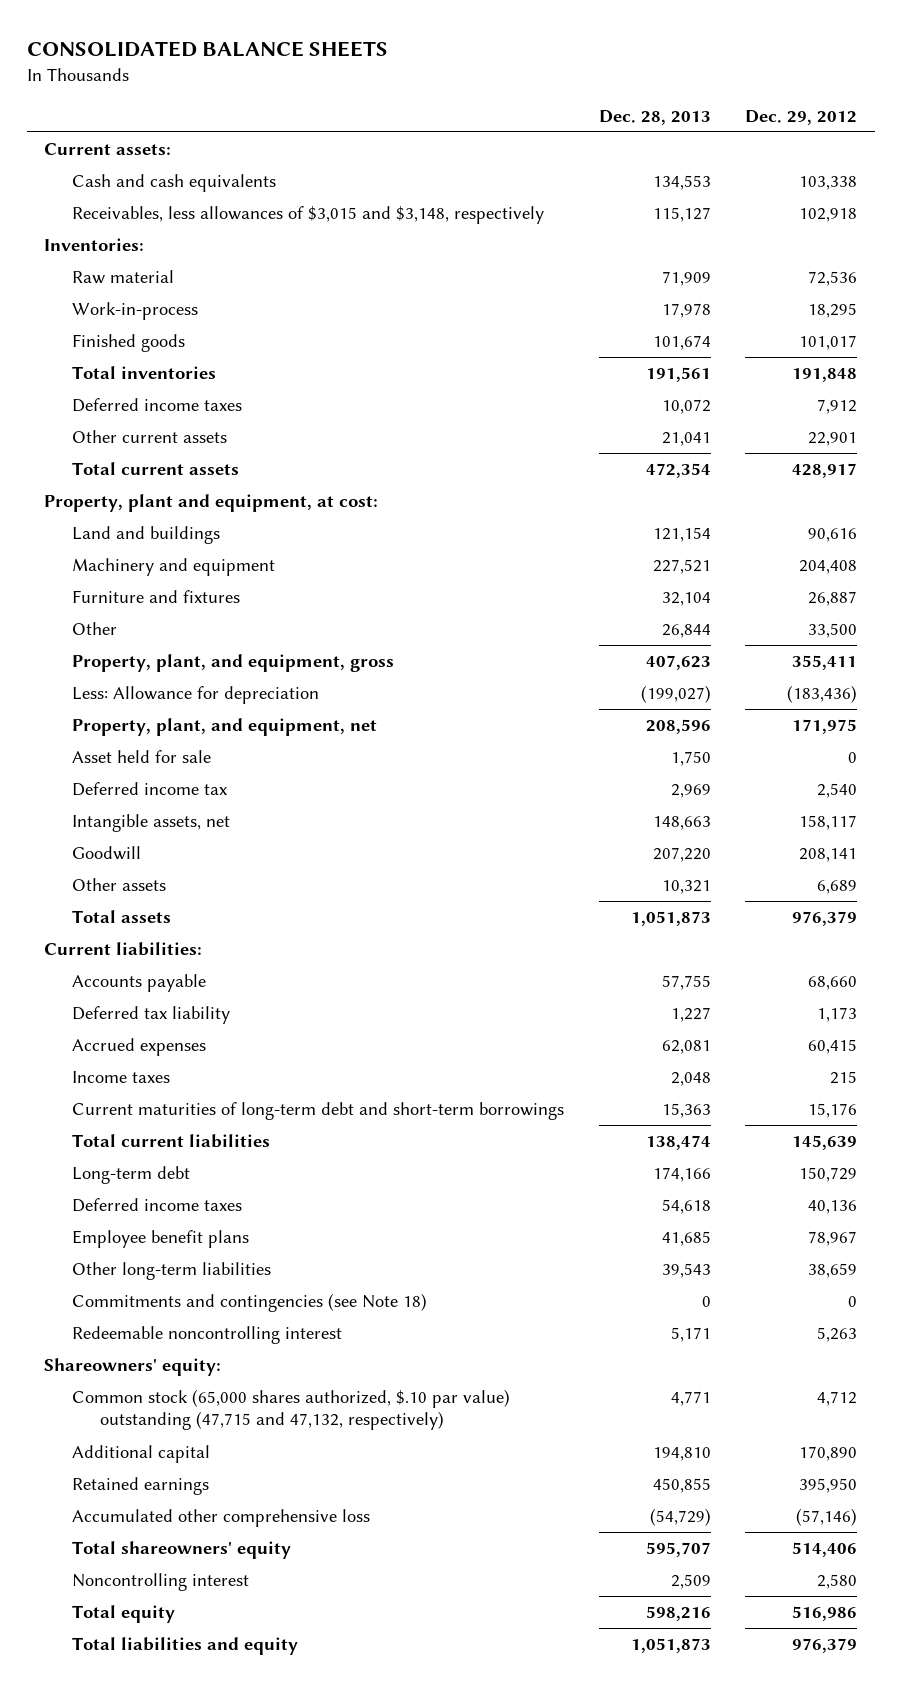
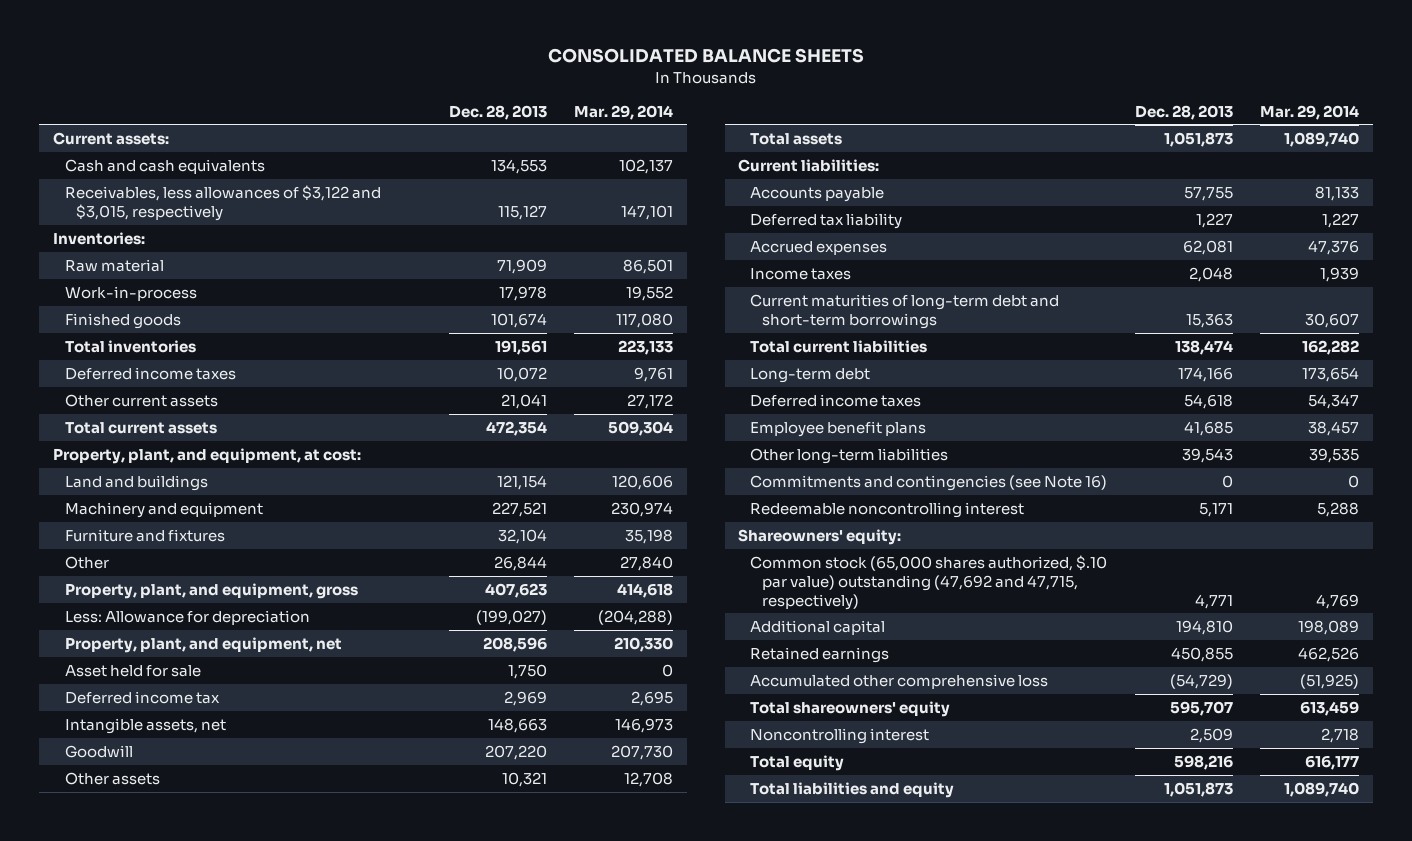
- | Dec. 28, 2013 | Dec. 29, 2012
+ | Dec. 28, 2013 | Mar. 29, 2014
- Receivables, less allowances of $3,015 and $3,148, respectively | 115,127 | 102,918
+ Receivables, less allowances of $3,122 and $3,015, respectively | 115,127 | 147,101
- Property, plant and equipment, at cost:
+ Property, plant, and equipment, at cost:
- Commitments and contingencies (see Note 18) | 0 | 0
+ Commitments and contingencies (see Note 16) | 0 | 0
- Common stock (65,000 shares authorized, $.10 par value) outstanding (47,715 and 47,132, respectively) | 4,771 | 4,712
+ Common stock (65,000 shares authorized, $.10 par value) outstanding (47,692 and 47,715, respectively) | 4,771 | 4,769

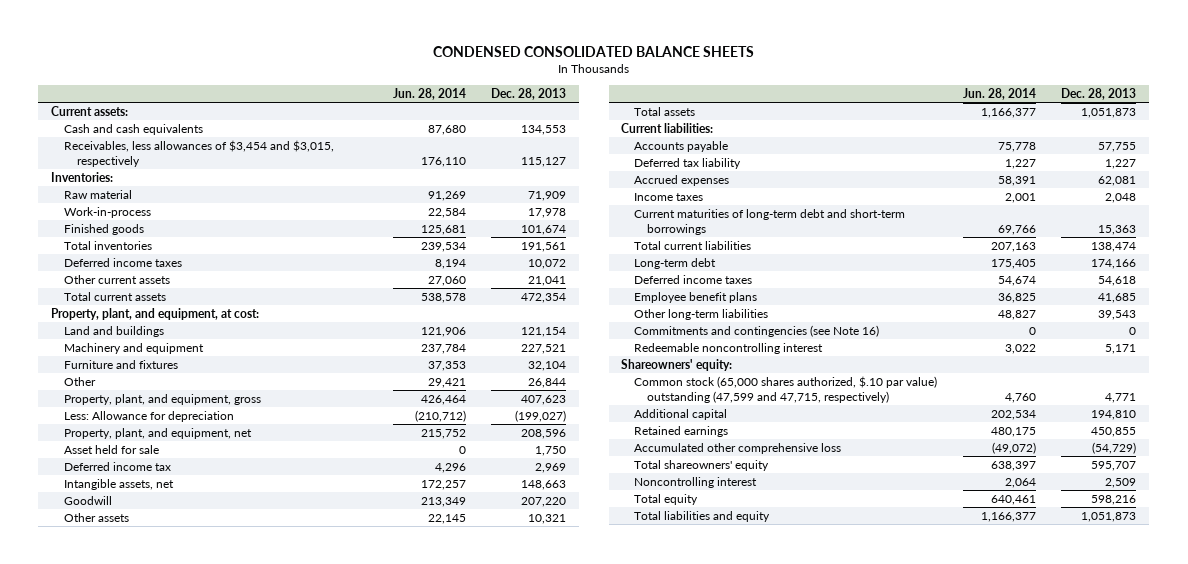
- CONSOLIDATED BALANCE SHEETS
+ CONDENSED CONSOLIDATED BALANCE SHEETS
- | Dec. 28, 2013 | Mar. 29, 2014
+ | Jun. 28, 2014 | Dec. 28, 2013
- Receivables, less allowances of $3,122 and $3,015, respectively | 115,127 | 147,101
+ Receivables, less allowances of $3,454 and $3,015, respectively | 176,110 | 115,127
- Common stock (65,000 shares authorized, $.10 par value) outstanding (47,692 and 47,715, respectively) | 4,771 | 4,769
+ Common stock (65,000 shares authorized, $.10 par value) outstanding (47,599 and 47,715, respectively) | 4,760 | 4,771

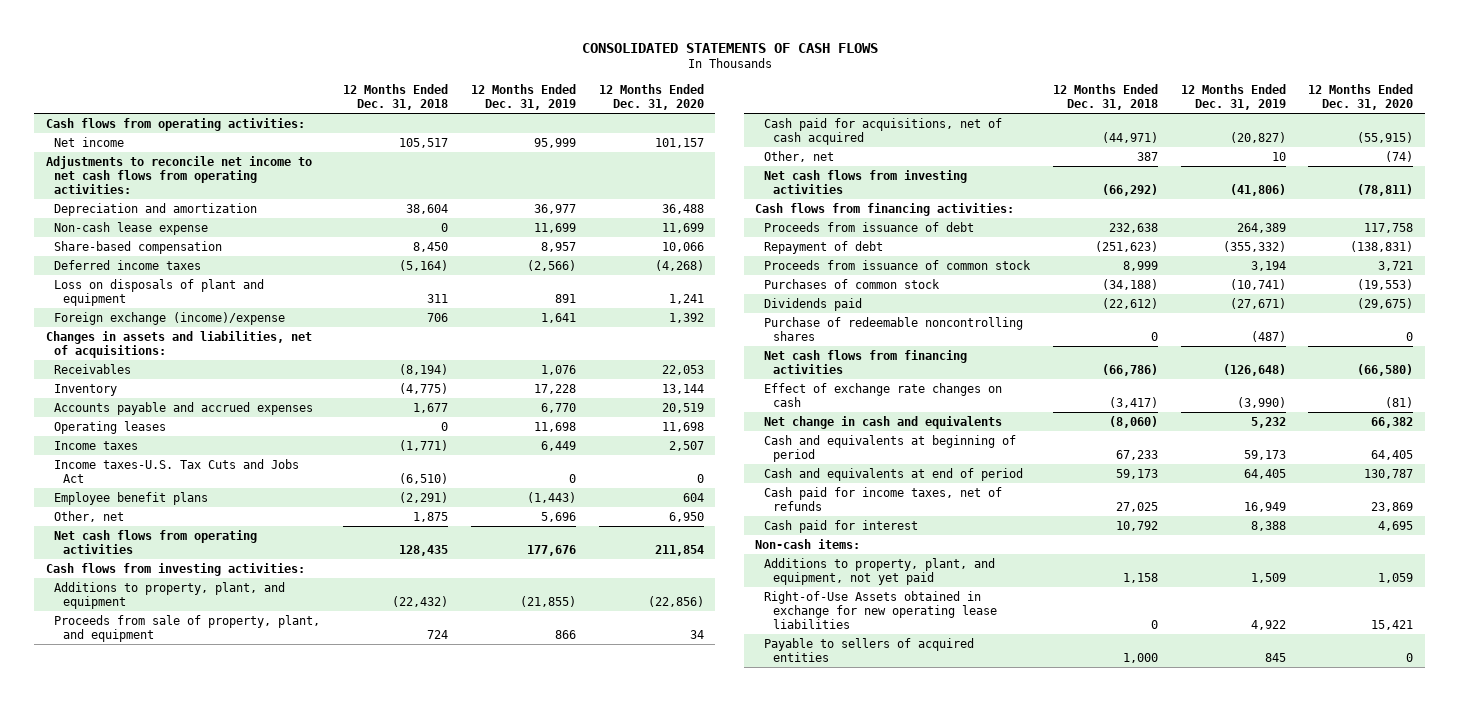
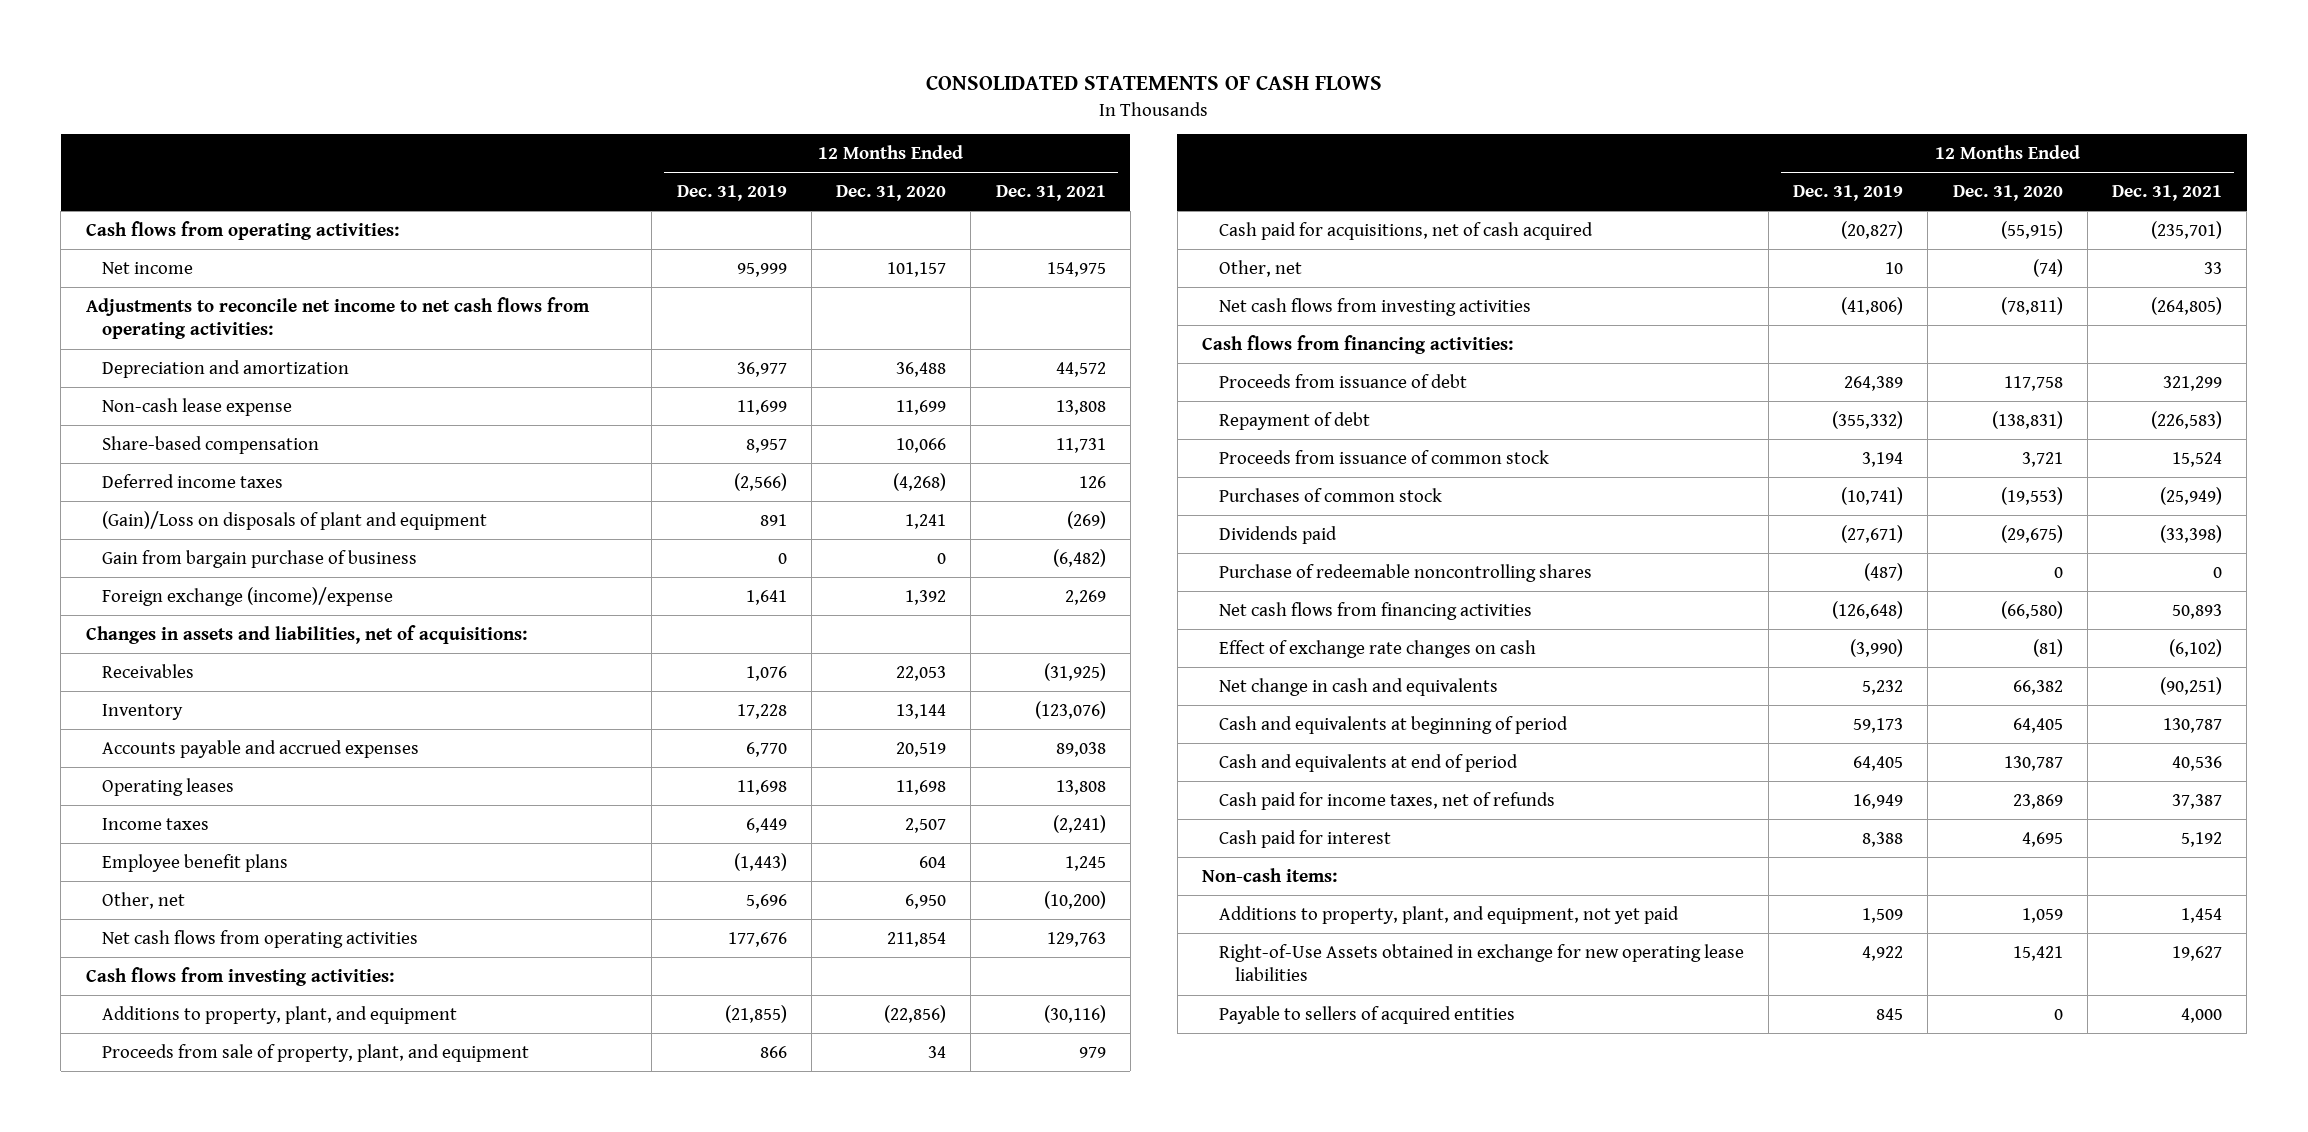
- | 12 Months Ended Dec. 31, 2018 | 12 Months Ended Dec. 31, 2019 | 12 Months Ended Dec. 31, 2020
+ | 12 Months Ended Dec. 31, 2019 | 12 Months Ended Dec. 31, 2020 | 12 Months Ended Dec. 31, 2021
- Loss on disposals of plant and equipment | 311 | 891 | 1,241
+ (Gain)/Loss on disposals of plant and equipment | 891 | 1,241 | (269)
+ Gain from bargain purchase of business | 0 | 0 | (6,482)
- Income taxes-U.S. Tax Cuts and Jobs Act | (6,510) | 0 | 0

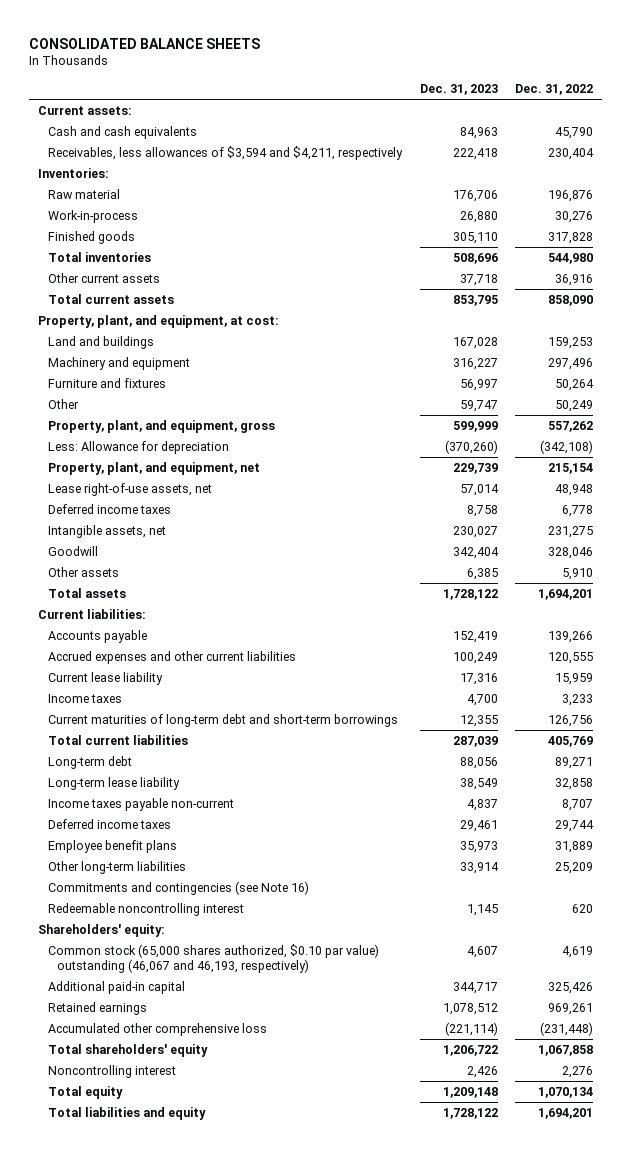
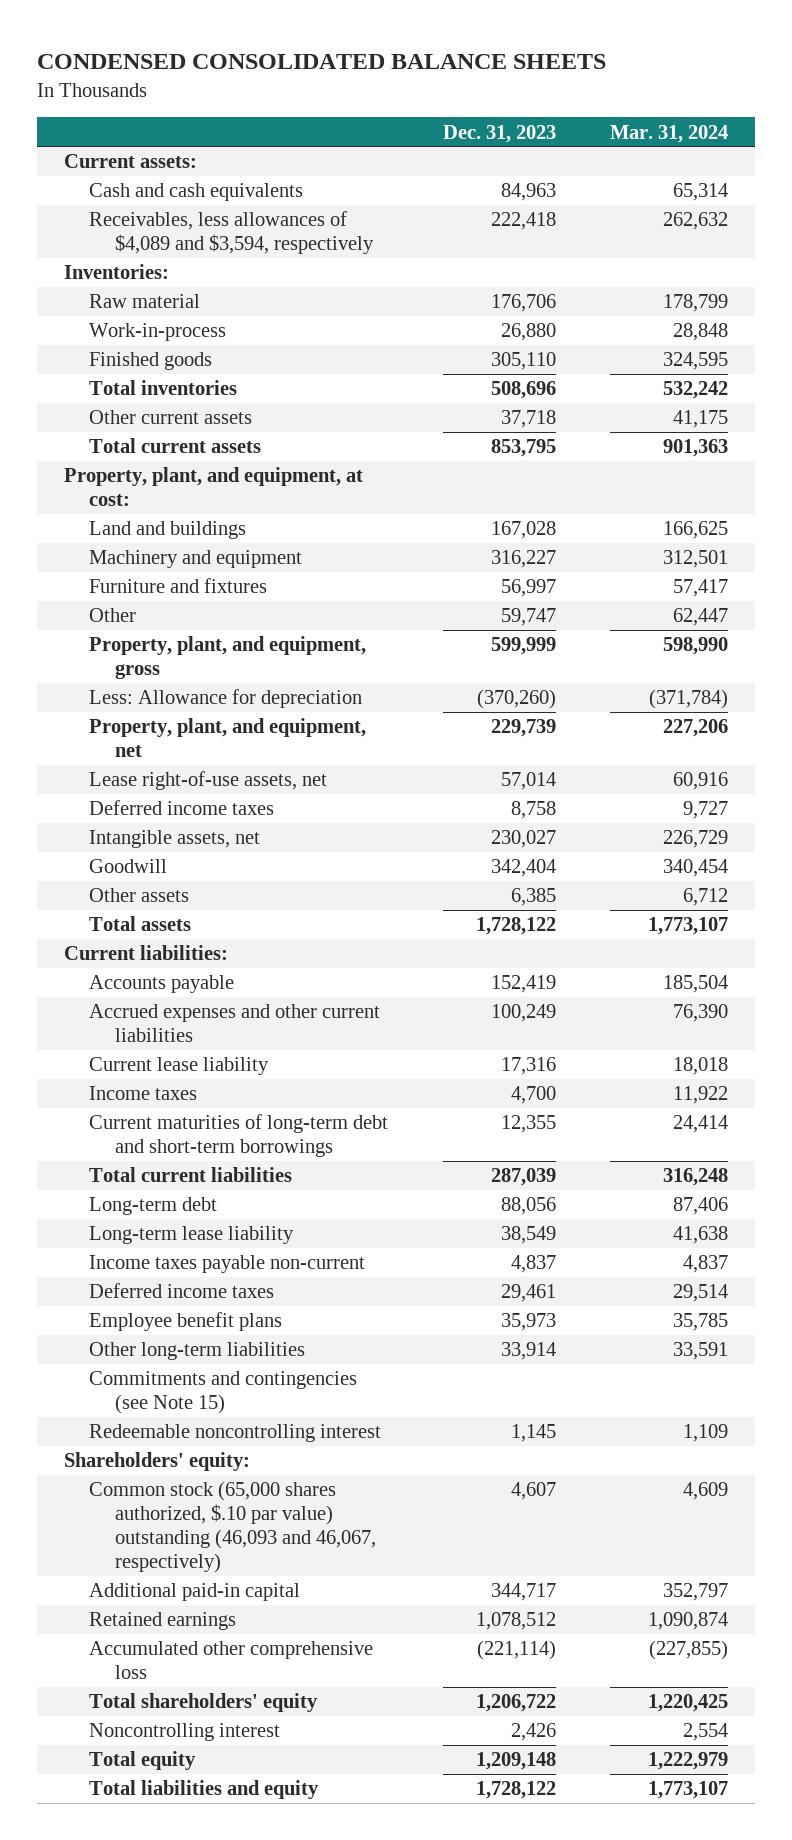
- CONSOLIDATED BALANCE SHEETS
+ CONDENSED CONSOLIDATED BALANCE SHEETS
- | Dec. 31, 2023 | Dec. 31, 2022
+ | Dec. 31, 2023 | Mar. 31, 2024
- Receivables, less allowances of $3,594 and $4,211, respectively | 222,418 | 230,404
+ Receivables, less allowances of $4,089 and $3,594, respectively | 222,418 | 262,632
- Commitments and contingencies (see Note 16)
+ Commitments and contingencies (see Note 15)
- Common stock (65,000 shares authorized, $0.10 par value) outstanding (46,067 and 46,193, respectively) | 4,607 | 4,619
+ Common stock (65,000 shares authorized, $.10 par value) outstanding (46,093 and 46,067, respectively) | 4,607 | 4,609

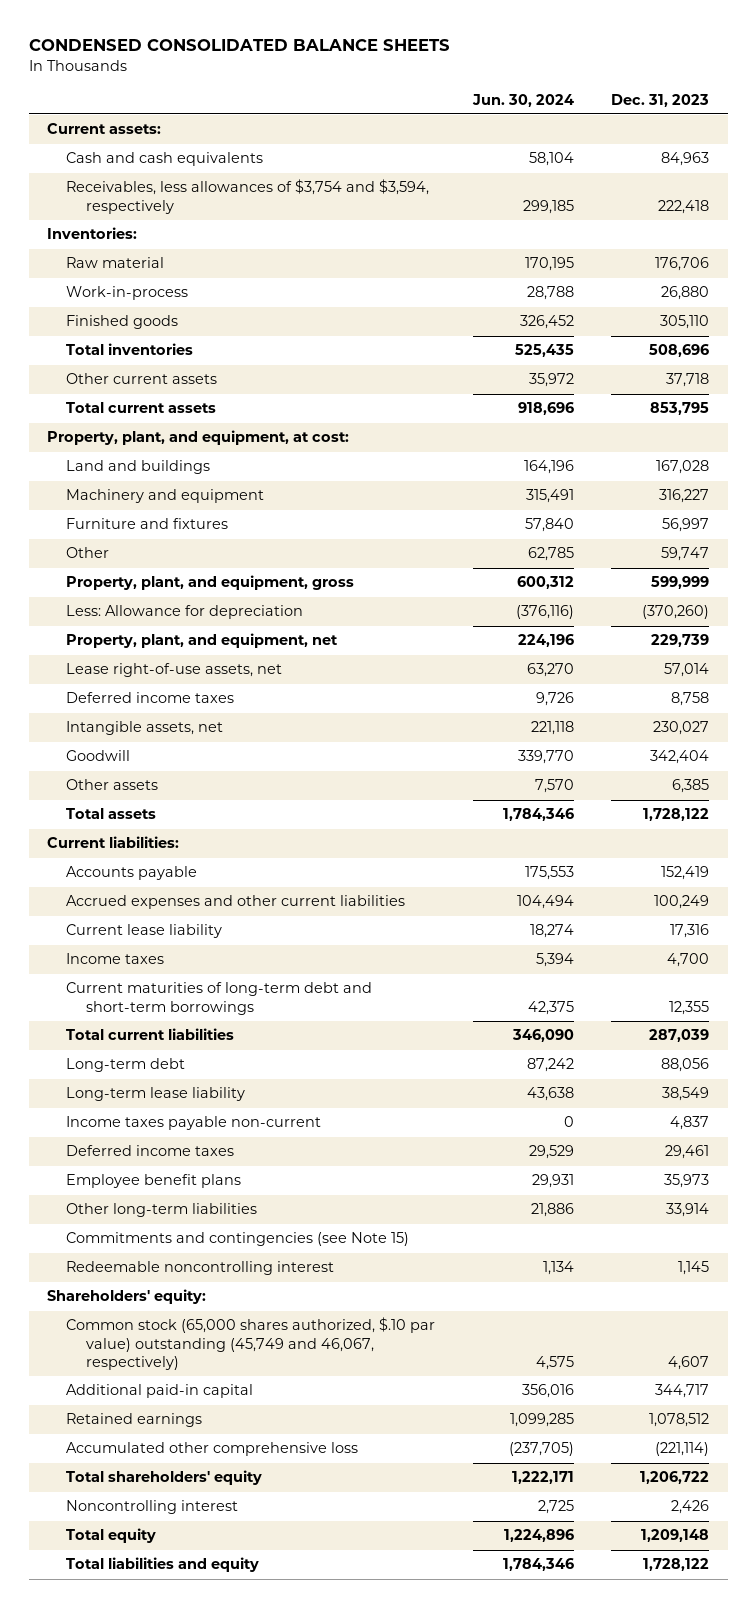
- | Dec. 31, 2023 | Mar. 31, 2024
+ | Jun. 30, 2024 | Dec. 31, 2023
- Receivables, less allowances of $4,089 and $3,594, respectively | 222,418 | 262,632
+ Receivables, less allowances of $3,754 and $3,594, respectively | 299,185 | 222,418
- Common stock (65,000 shares authorized, $.10 par value) outstanding (46,093 and 46,067, respectively) | 4,607 | 4,609
+ Common stock (65,000 shares authorized, $.10 par value) outstanding (45,749 and 46,067, respectively) | 4,575 | 4,607

